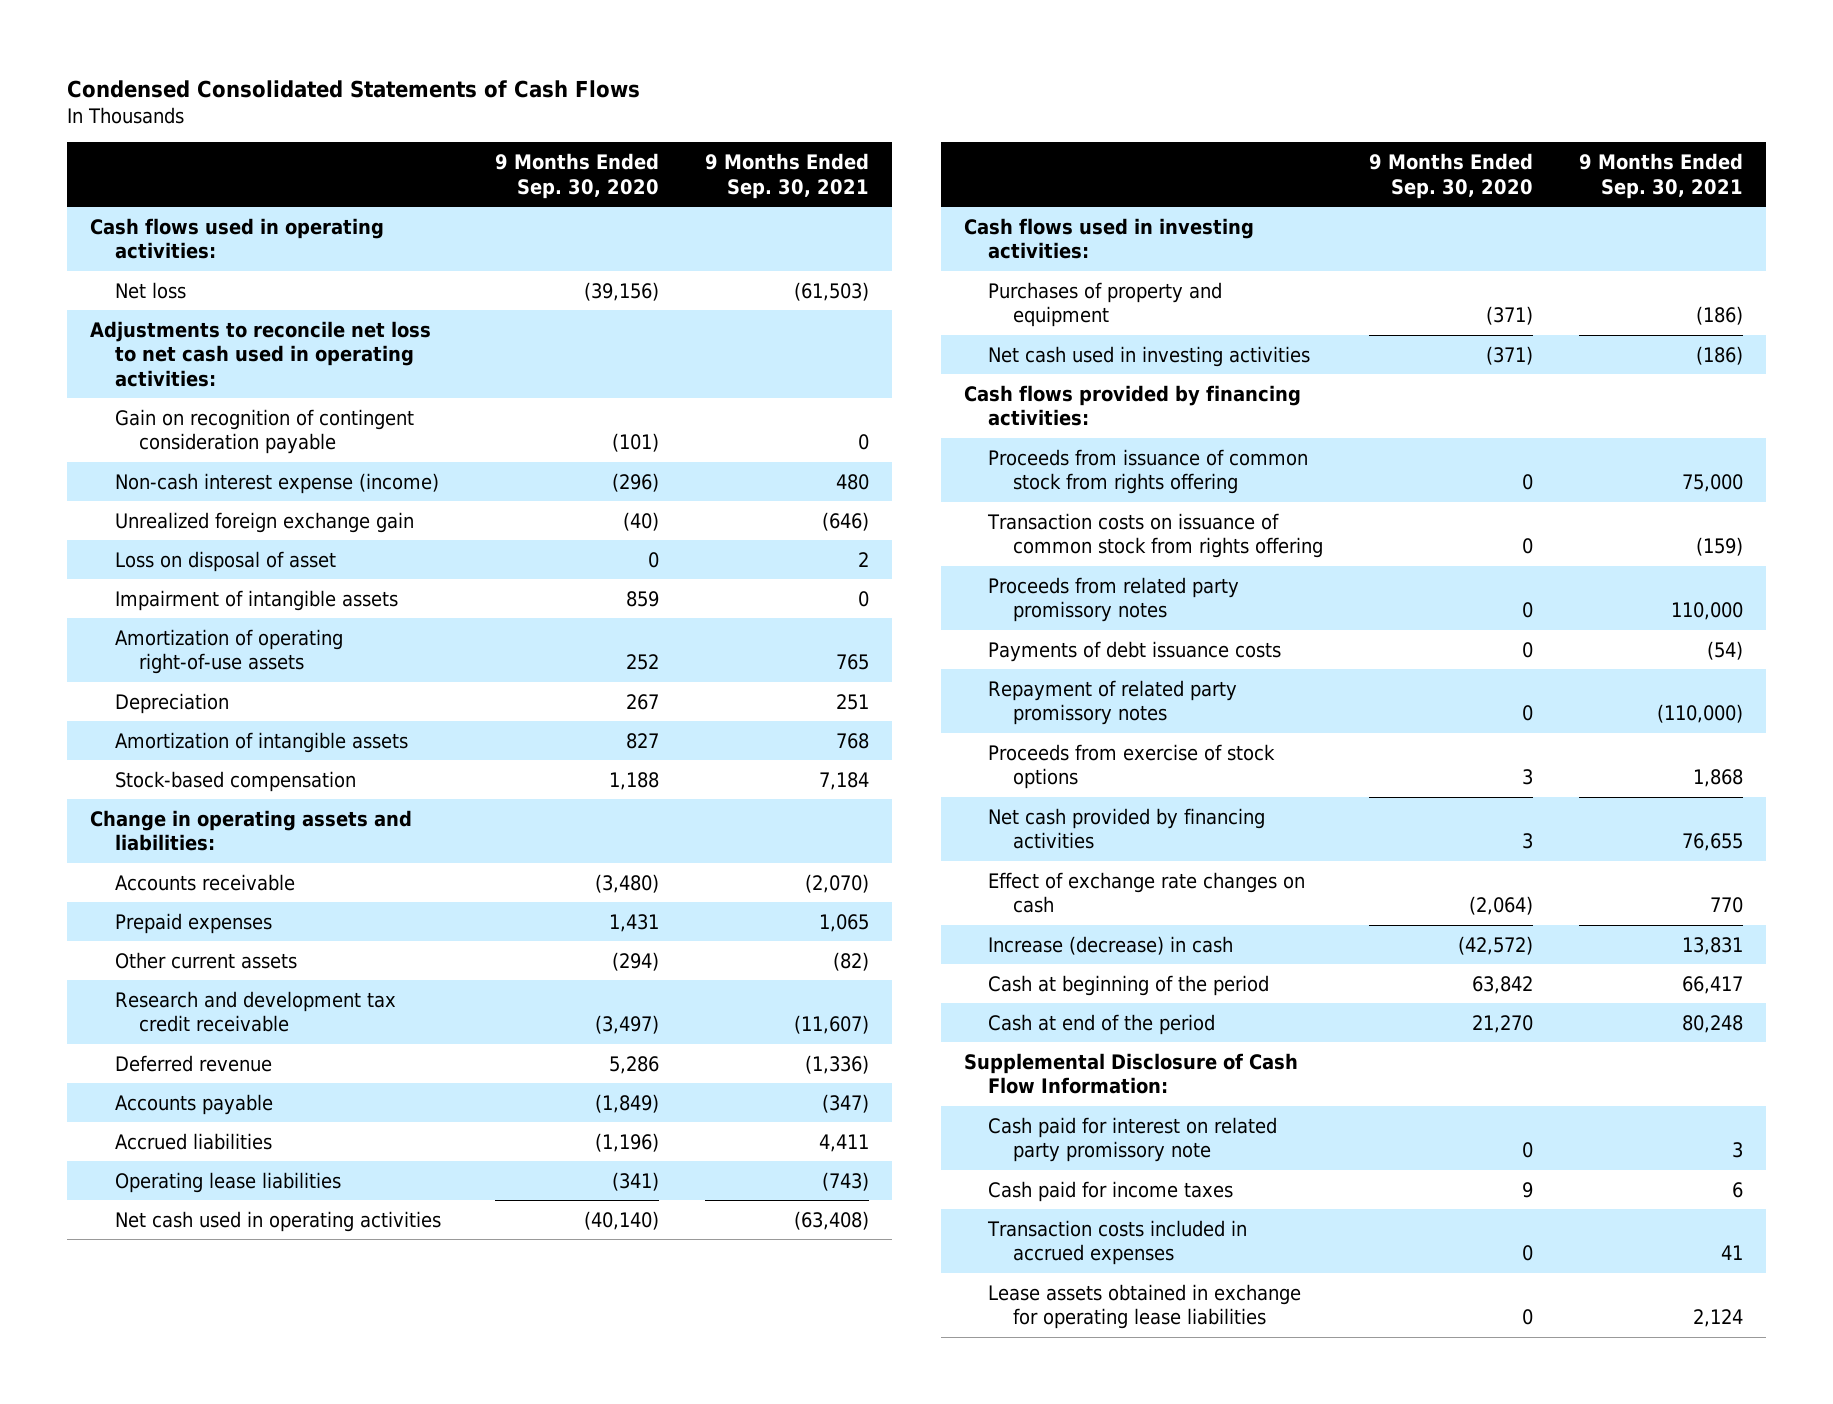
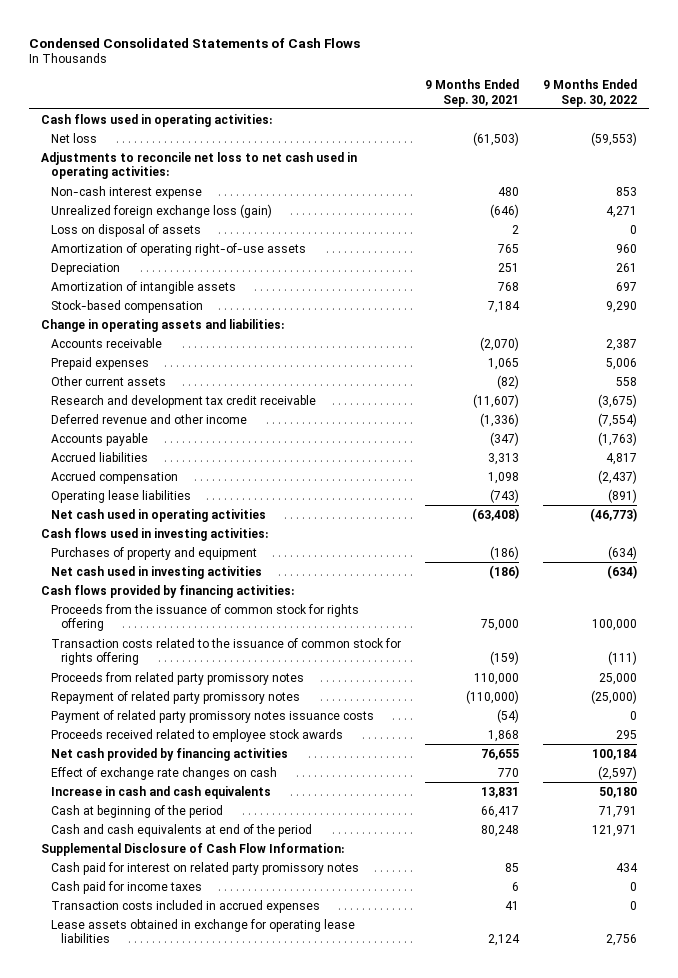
- | 9 Months Ended Sep. 30, 2020 | 9 Months Ended Sep. 30, 2021
+ | 9 Months Ended Sep. 30, 2021 | 9 Months Ended Sep. 30, 2022
- Gain on recognition of contingent consideration payable | (101) | 0
- Non-cash interest expense (income) | (296) | 480
- Unrealized foreign exchange gain | (40) | (646)
- Loss on disposal of asset | 0 | 2
- Impairment of intangible assets | 859 | 0
+ Non-cash interest expense | 480 | 853
+ Unrealized foreign exchange loss (gain) | (646) | 4,271
+ Loss on disposal of assets | 2 | 0
- Deferred revenue | 5,286 | (1,336)
+ Deferred revenue and other income | (1,336) | (7,554)
- Accrued liabilities | (1,196) | 4,411
+ Accrued liabilities | 3,313 | 4,817
+ Accrued compensation | 1,098 | (2,437)
- Proceeds from issuance of common stock from rights offering | 0 | 75,000
- Transaction costs on issuance of common stock from rights offering | 0 | (159)
+ Proceeds from the issuance of common stock for rights offering | 75,000 | 100,000
+ Transaction costs related to the issuance of common stock for rights offering | (159) | (111)
- Payments of debt issuance costs | 0 | (54)
- Proceeds from exercise of stock options | 3 | 1,868
+ Payment of related party promissory notes issuance costs | (54) | 0
+ Proceeds received related to employee stock awards | 1,868 | 295
- Increase (decrease) in cash | (42,572) | 13,831
+ Increase in cash and cash equivalents | 13,831 | 50,180
- Cash at end of the period | 21,270 | 80,248
+ Cash and cash equivalents at end of the period | 80,248 | 121,971
- Cash paid for interest on related party promissory note | 0 | 3
+ Cash paid for interest on related party promissory notes | 85 | 434

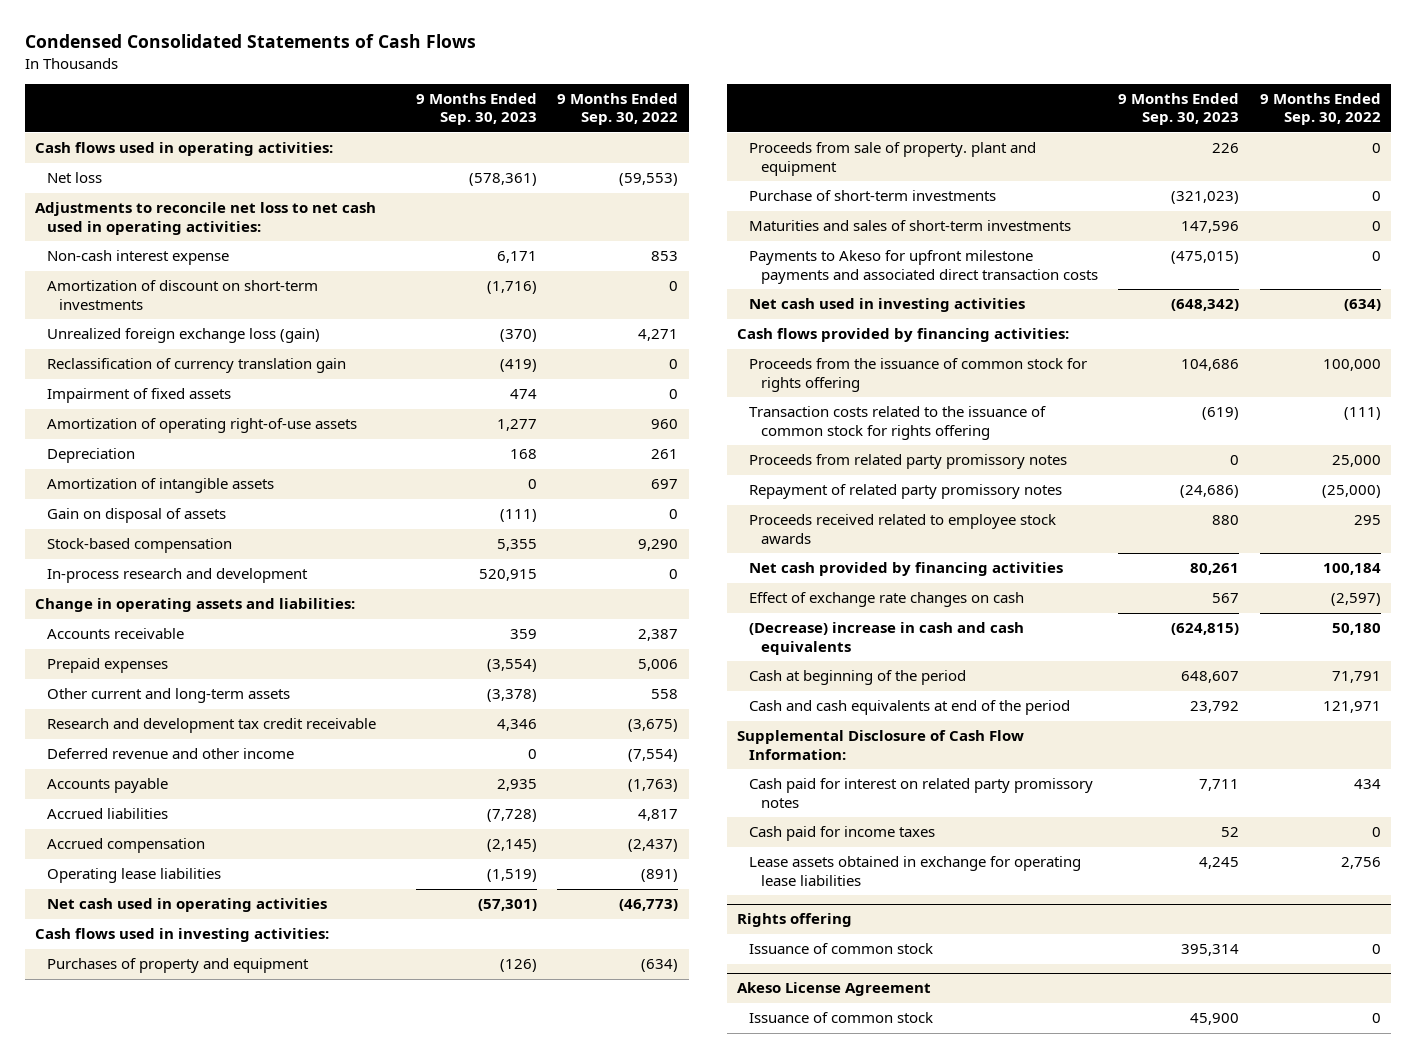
- | 9 Months Ended Sep. 30, 2021 | 9 Months Ended Sep. 30, 2022
+ | 9 Months Ended Sep. 30, 2023 | 9 Months Ended Sep. 30, 2022
+ Amortization of discount on short-term investments | (1,716) | 0
- Loss on disposal of assets | 2 | 0
+ Reclassification of currency translation gain | (419) | 0
+ Impairment of fixed assets | 474 | 0
+ Gain on disposal of assets | (111) | 0
+ In-process research and development | 520,915 | 0
- Other current assets | (82) | 558
+ Other current and long-term assets | (3,378) | 558
+ Proceeds from sale of property. plant and equipment | 226 | 0
+ Purchase of short-term investments | (321,023) | 0
+ Maturities and sales of short-term investments | 147,596 | 0
+ Payments to Akeso for upfront milestone payments and associated direct transaction costs | (475,015) | 0
- Payment of related party promissory notes issuance costs | (54) | 0
- Increase in cash and cash equivalents | 13,831 | 50,180
+ (Decrease) increase in cash and cash equivalents | (624,815) | 50,180
- Transaction costs included in accrued expenses | 41 | 0
+ Rights offering
+ Issuance of common stock | 395,314 | 0
+ Akeso License Agreement
+ Issuance of common stock | 45,900 | 0

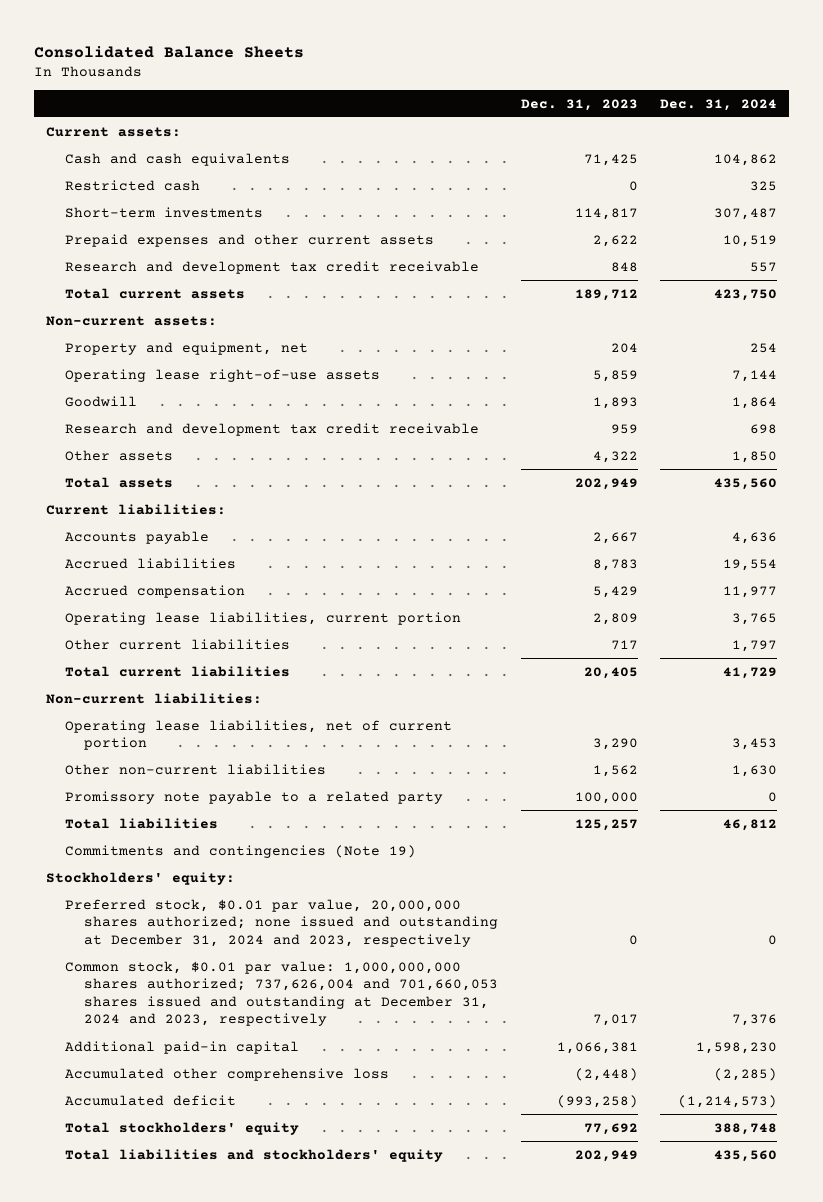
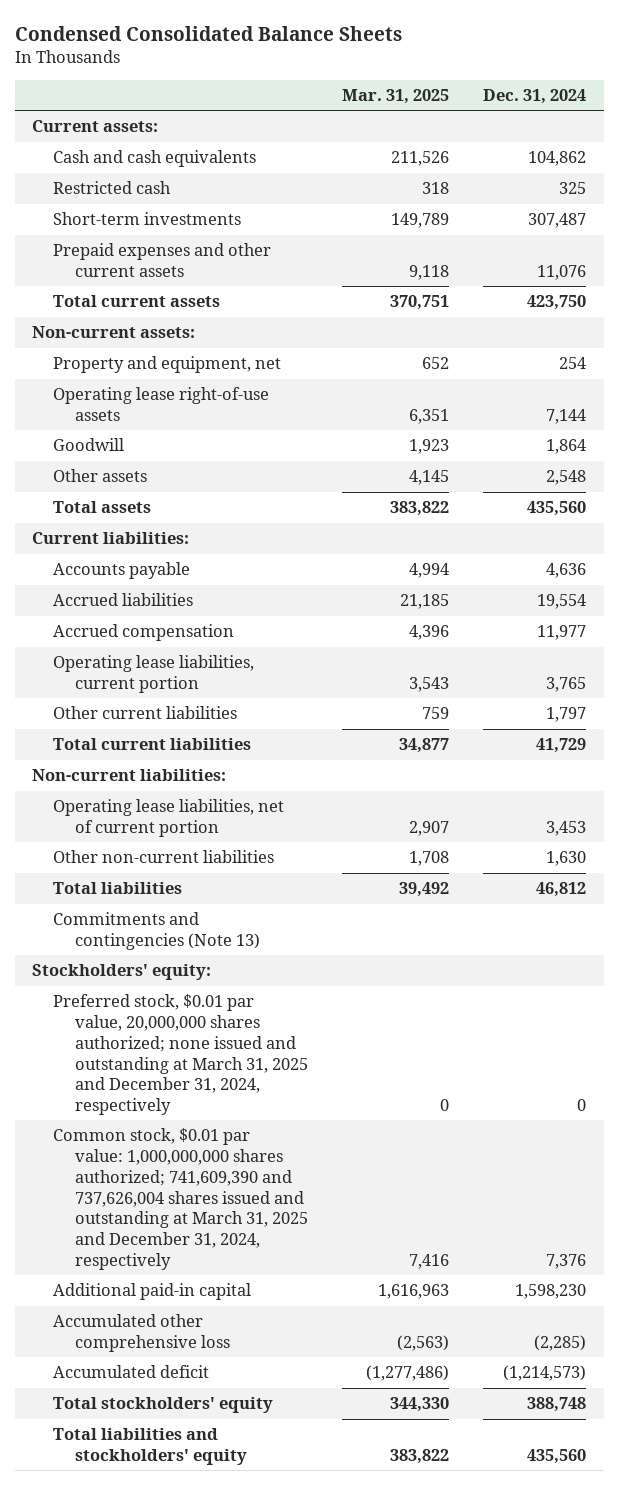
- Consolidated Balance Sheets
+ Condensed Consolidated Balance Sheets
- | Dec. 31, 2023 | Dec. 31, 2024
+ | Mar. 31, 2025 | Dec. 31, 2024
- Prepaid expenses and other current assets | 2,622 | 10,519
- Research and development tax credit receivable | 848 | 557
+ Prepaid expenses and other current assets | 9,118 | 11,076
- Research and development tax credit receivable | 959 | 698
- Other assets | 4,322 | 1,850
+ Other assets | 4,145 | 2,548
- Promissory note payable to a related party | 100,000 | 0
- Commitments and contingencies (Note 19)
+ Commitments and contingencies (Note 13)
- Preferred stock, $0.01 par value, 20,000,000 shares authorized; none issued and outstanding at December 31, 2024 and 2023, respectively | 0 | 0
- Common stock, $0.01 par value: 1,000,000,000 shares authorized; 737,626,004 and 701,660,053 shares issued and outstanding at December 31, 2024 and 2023, respectively | 7,017 | 7,376
+ Preferred stock, $0.01 par value, 20,000,000 shares authorized; none issued and outstanding at March 31, 2025 and December 31, 2024, respectively | 0 | 0
+ Common stock, $0.01 par value: 1,000,000,000 shares authorized; 741,609,390 and 737,626,004 shares issued and outstanding at March 31, 2025 and December 31, 2024, respectively | 7,416 | 7,376

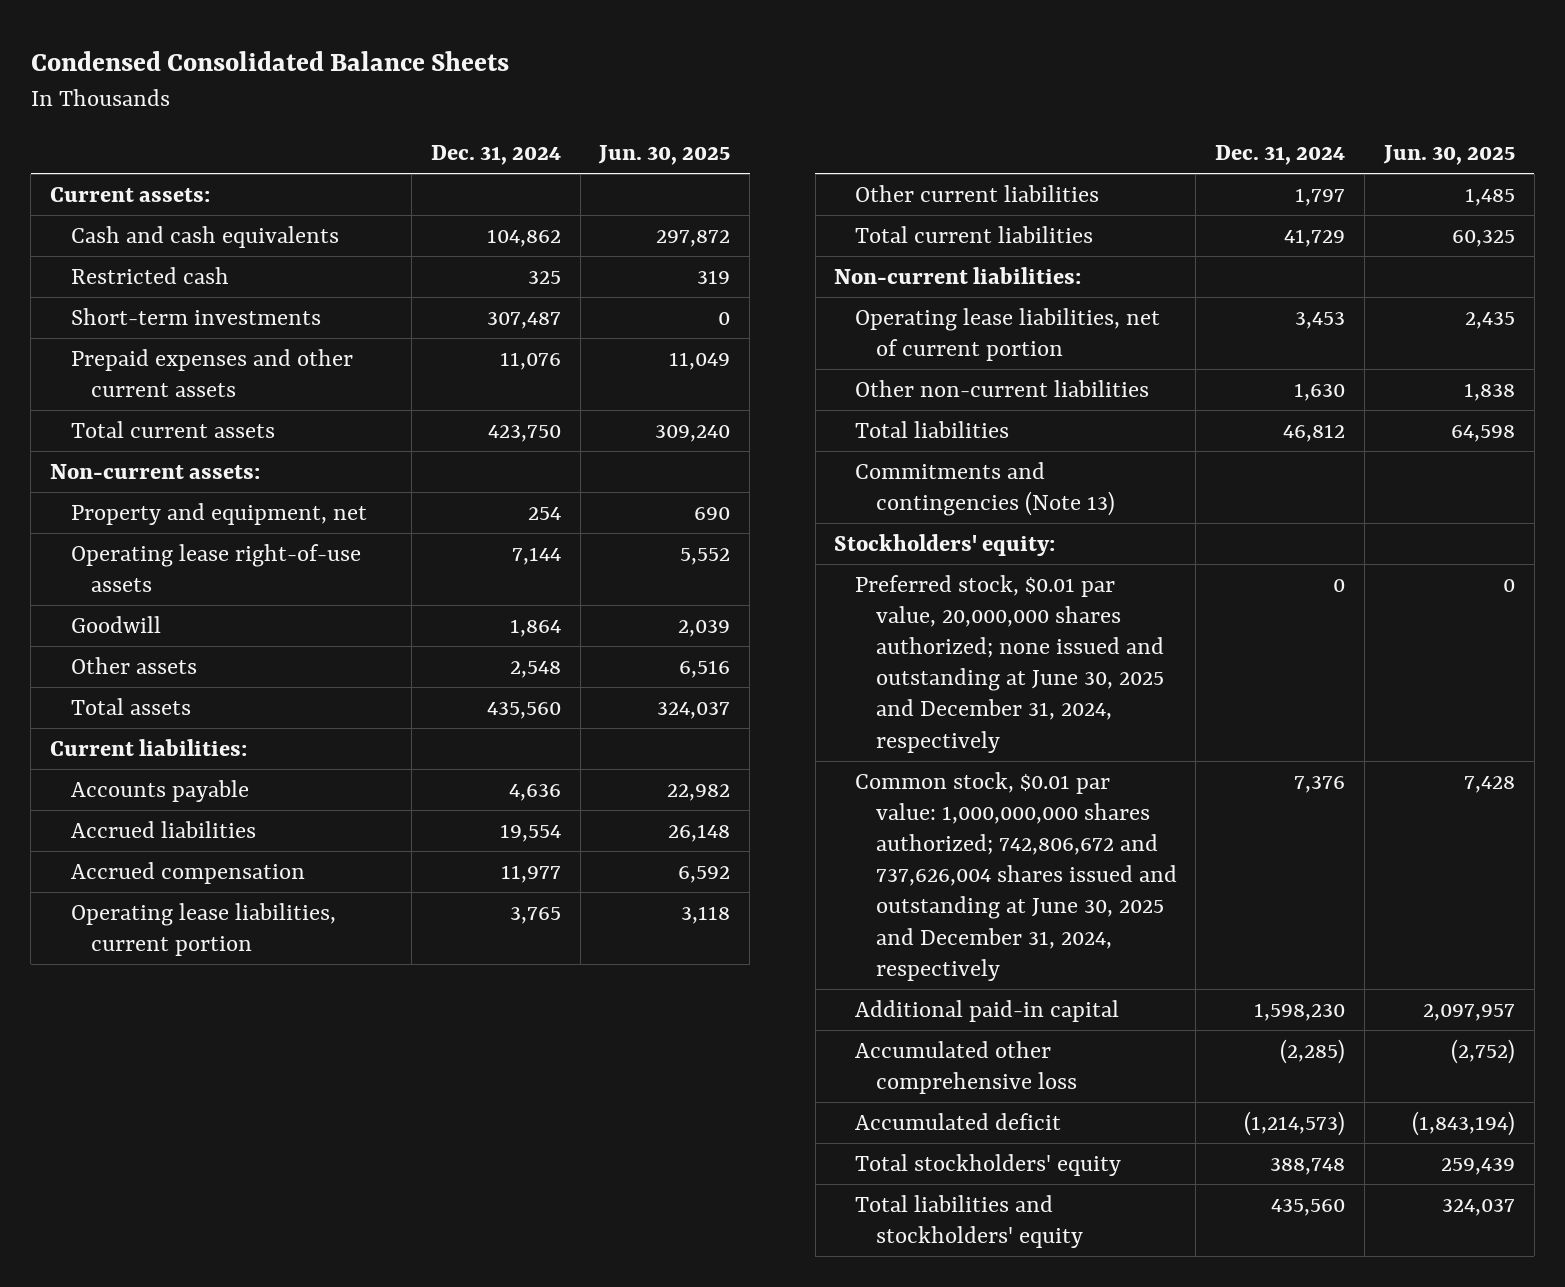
- | Mar. 31, 2025 | Dec. 31, 2024
+ | Dec. 31, 2024 | Jun. 30, 2025
- Preferred stock, $0.01 par value, 20,000,000 shares authorized; none issued and outstanding at March 31, 2025 and December 31, 2024, respectively | 0 | 0
- Common stock, $0.01 par value: 1,000,000,000 shares authorized; 741,609,390 and 737,626,004 shares issued and outstanding at March 31, 2025 and December 31, 2024, respectively | 7,416 | 7,376
+ Preferred stock, $0.01 par value, 20,000,000 shares authorized; none issued and outstanding at June 30, 2025 and December 31, 2024, respectively | 0 | 0
+ Common stock, $0.01 par value: 1,000,000,000 shares authorized; 742,806,672 and 737,626,004 shares issued and outstanding at June 30, 2025 and December 31, 2024, respectively | 7,376 | 7,428

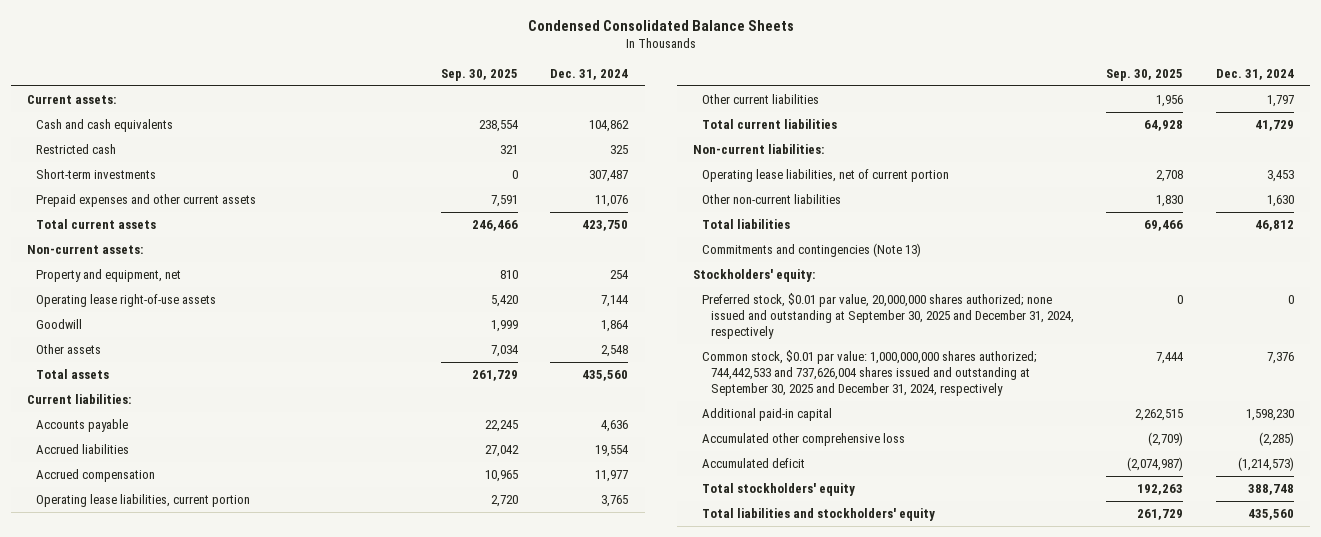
- | Dec. 31, 2024 | Jun. 30, 2025
+ | Sep. 30, 2025 | Dec. 31, 2024
- Preferred stock, $0.01 par value, 20,000,000 shares authorized; none issued and outstanding at June 30, 2025 and December 31, 2024, respectively | 0 | 0
- Common stock, $0.01 par value: 1,000,000,000 shares authorized; 742,806,672 and 737,626,004 shares issued and outstanding at June 30, 2025 and December 31, 2024, respectively | 7,376 | 7,428
+ Preferred stock, $0.01 par value, 20,000,000 shares authorized; none issued and outstanding at September 30, 2025 and December 31, 2024, respectively | 0 | 0
+ Common stock, $0.01 par value: 1,000,000,000 shares authorized; 744,442,533 and 737,626,004 shares issued and outstanding at September 30, 2025 and December 31, 2024, respectively | 7,444 | 7,376

